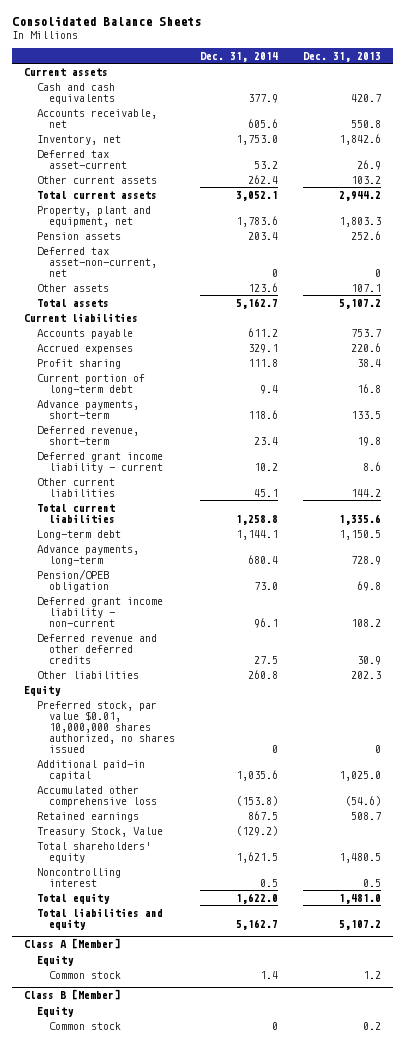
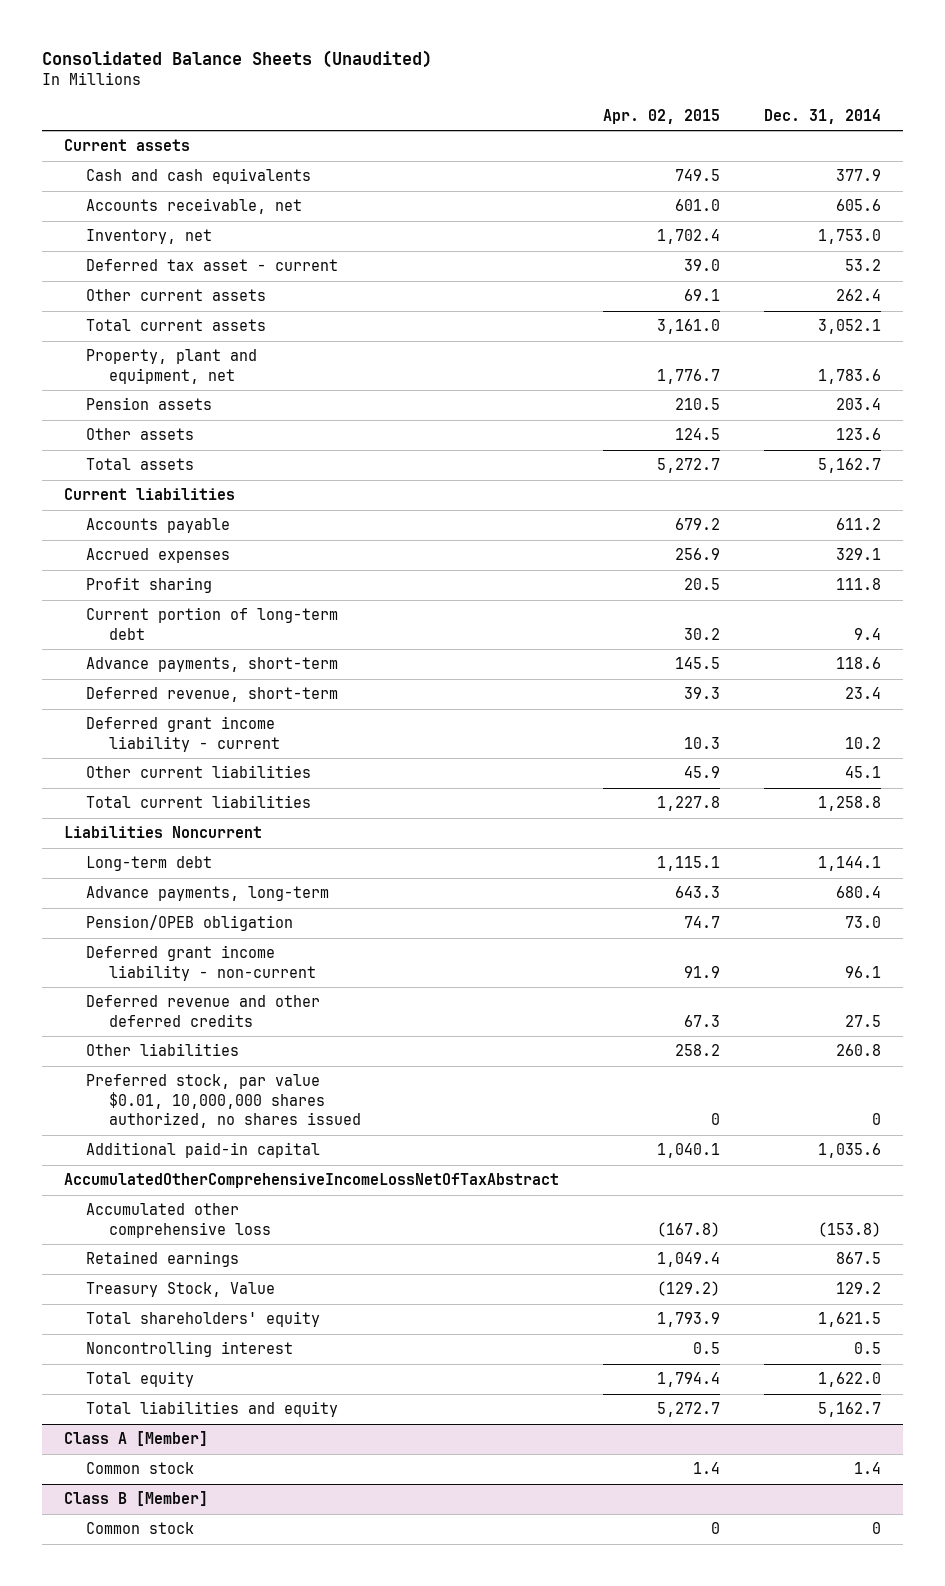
- Consolidated Balance Sheets
+ Consolidated Balance Sheets (Unaudited)
- | Dec. 31, 2014 | Dec. 31, 2013
+ | Apr. 02, 2015 | Dec. 31, 2014
- Deferred tax asset-current | 53.2 | 26.9
+ Deferred tax asset - current | 39.0 | 53.2
- Deferred tax asset-non-current, net | 0 | 0
+ Liabilities Noncurrent
- Equity
+ AccumulatedOtherComprehensiveIncomeLossNetOfTaxAbstract
- Treasury Stock, Value | (129.2) |
+ Treasury Stock, Value | (129.2) | 129.2
@ Class A [Member]
- Equity
@ Class B [Member]
- Equity

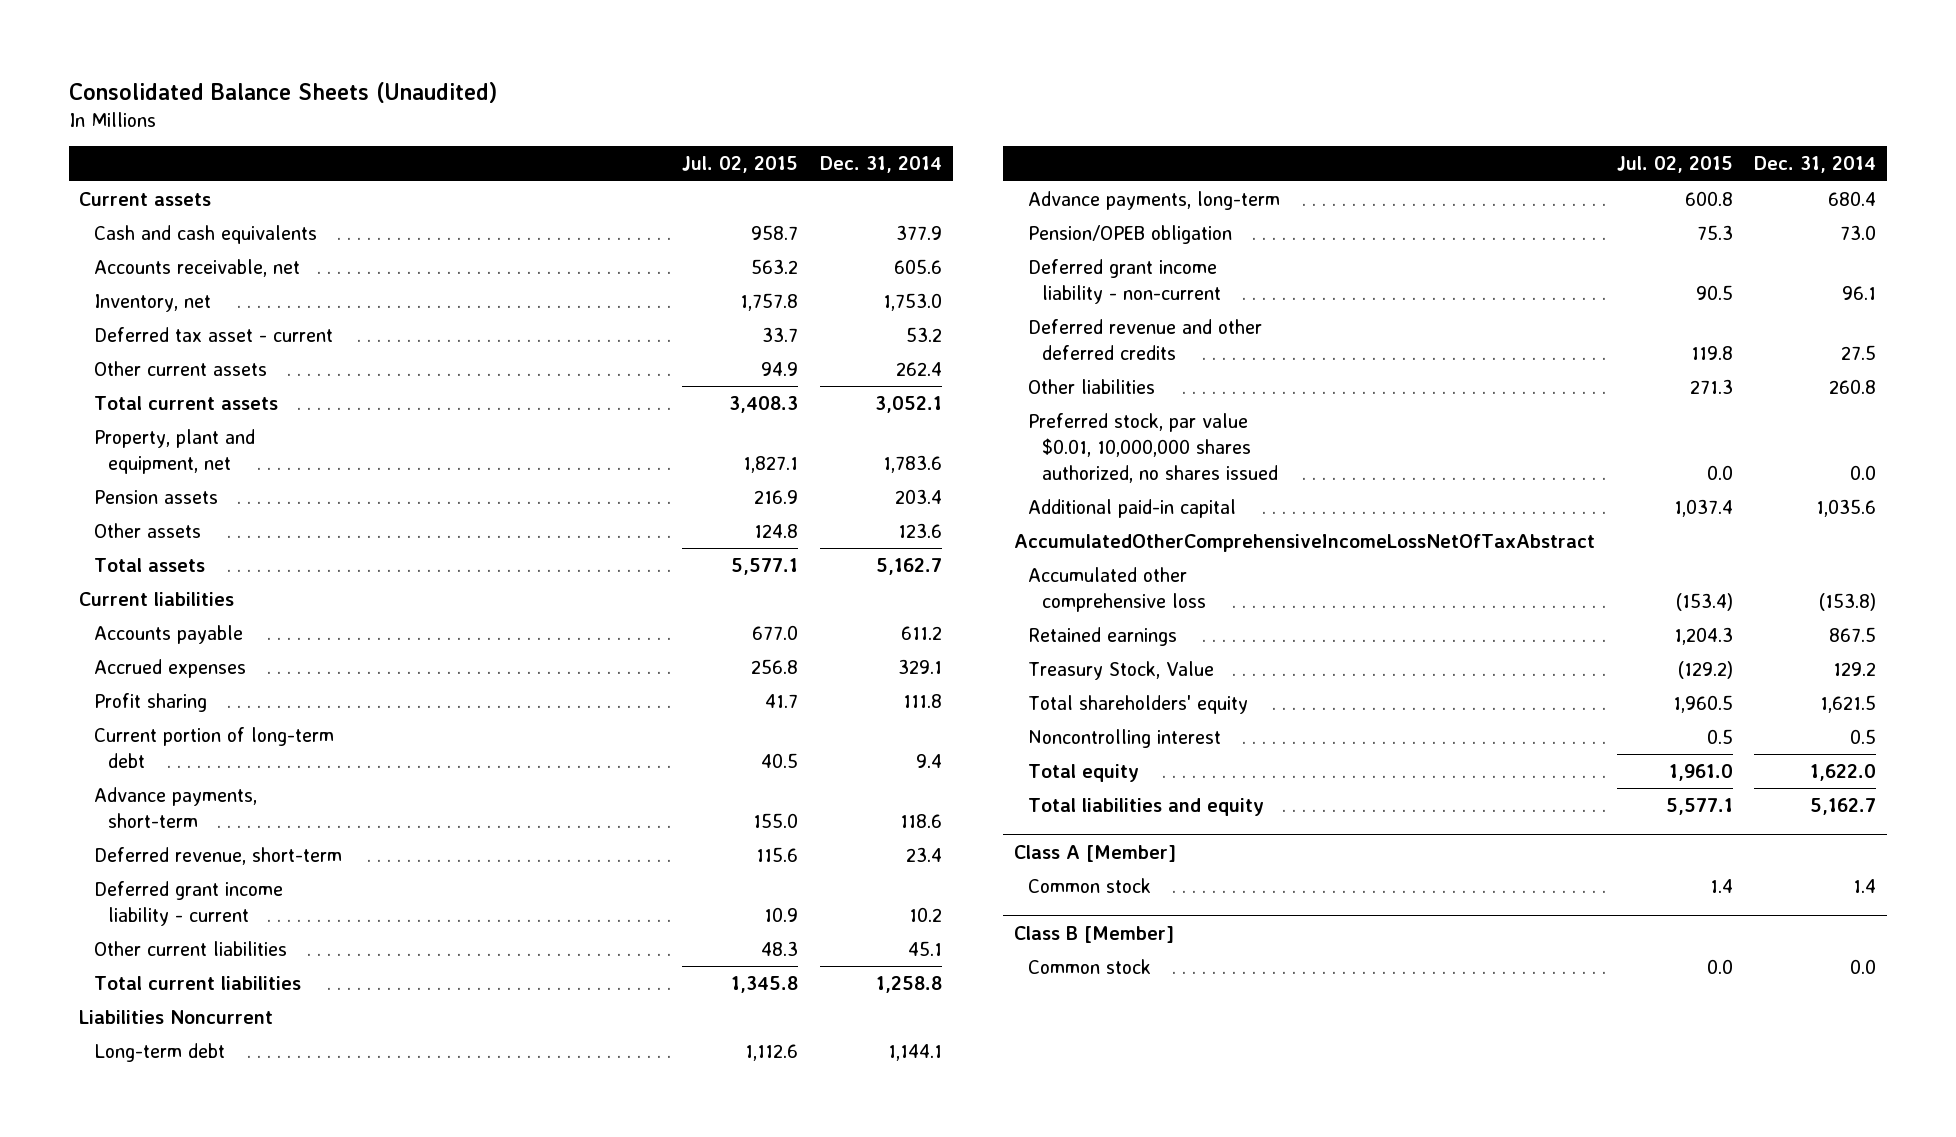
- | Apr. 02, 2015 | Dec. 31, 2014
+ | Jul. 02, 2015 | Dec. 31, 2014
- Preferred stock, par value $0.01, 10,000,000 shares authorized, no shares issued | 0 | 0
+ Preferred stock, par value $0.01, 10,000,000 shares authorized, no shares issued | 0.0 | 0.0
@ Class B [Member]
- Common stock | 0 | 0
+ Common stock | 0.0 | 0.0

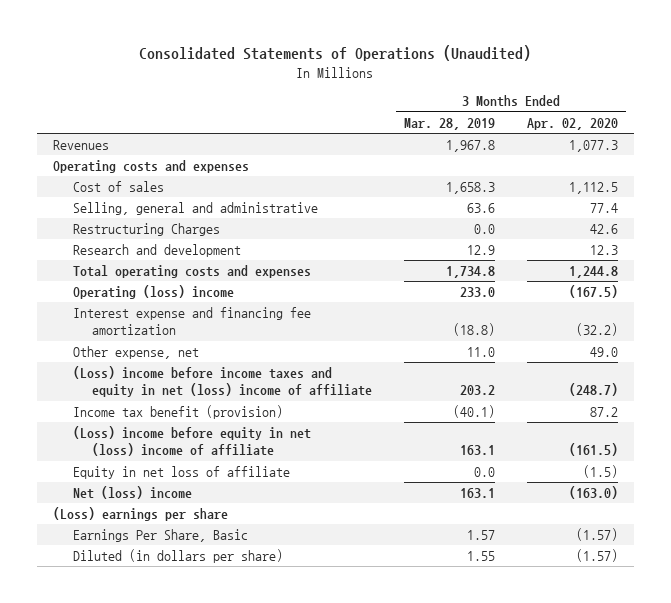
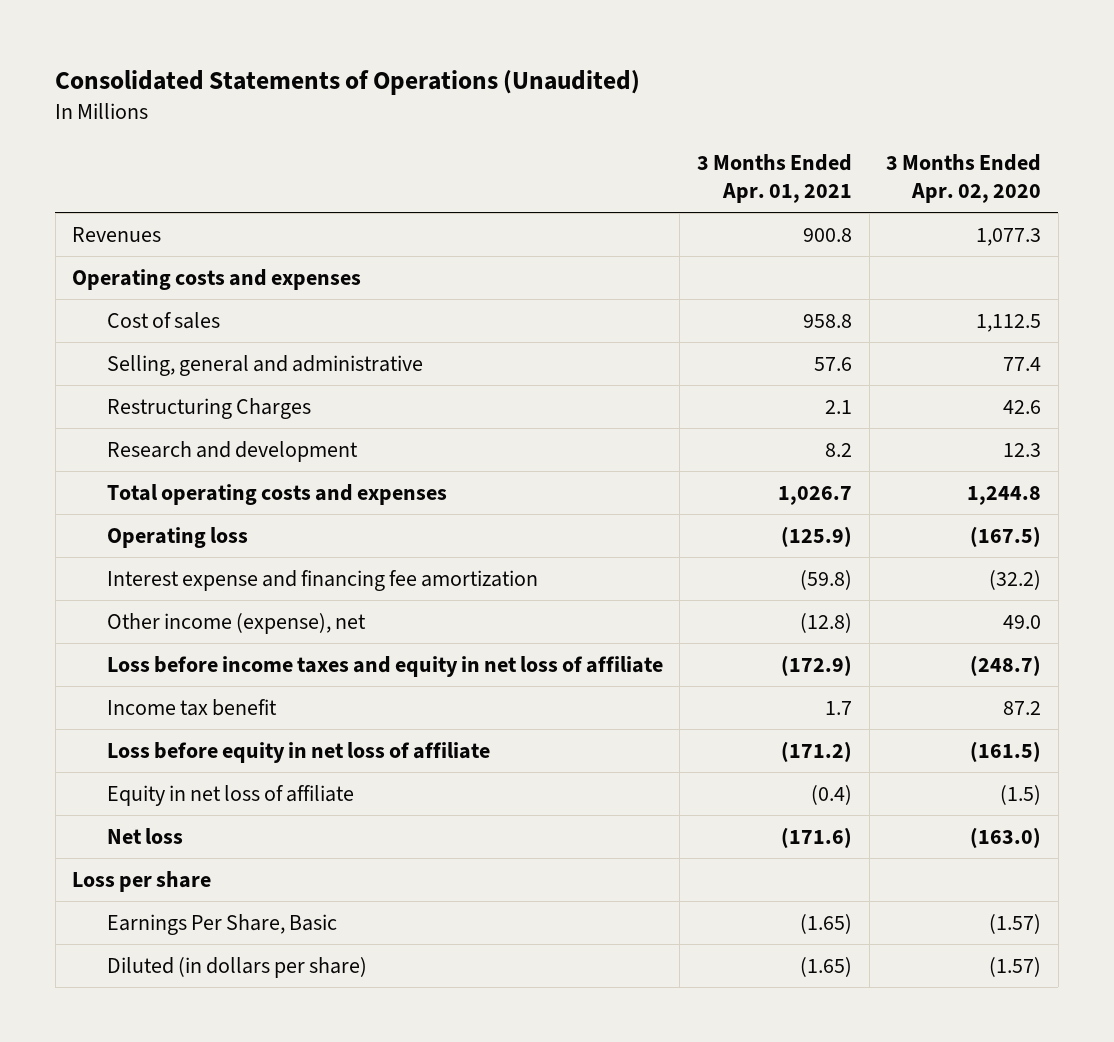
- | 3 Months Ended Mar. 28, 2019 | 3 Months Ended Apr. 02, 2020
+ | 3 Months Ended Apr. 01, 2021 | 3 Months Ended Apr. 02, 2020
- Operating (loss) income | 233.0 | (167.5)
+ Operating loss | (125.9) | (167.5)
- Other expense, net | 11.0 | 49.0
- (Loss) income before income taxes and equity in net (loss) income of affiliate | 203.2 | (248.7)
- Income tax benefit (provision) | (40.1) | 87.2
- (Loss) income before equity in net (loss) income of affiliate | 163.1 | (161.5)
+ Other income (expense), net | (12.8) | 49.0
+ Loss before income taxes and equity in net loss of affiliate | (172.9) | (248.7)
+ Income tax benefit | 1.7 | 87.2
+ Loss before equity in net loss of affiliate | (171.2) | (161.5)
- Net (loss) income | 163.1 | (163.0)
- (Loss) earnings per share
+ Net loss | (171.6) | (163.0)
+ Loss per share

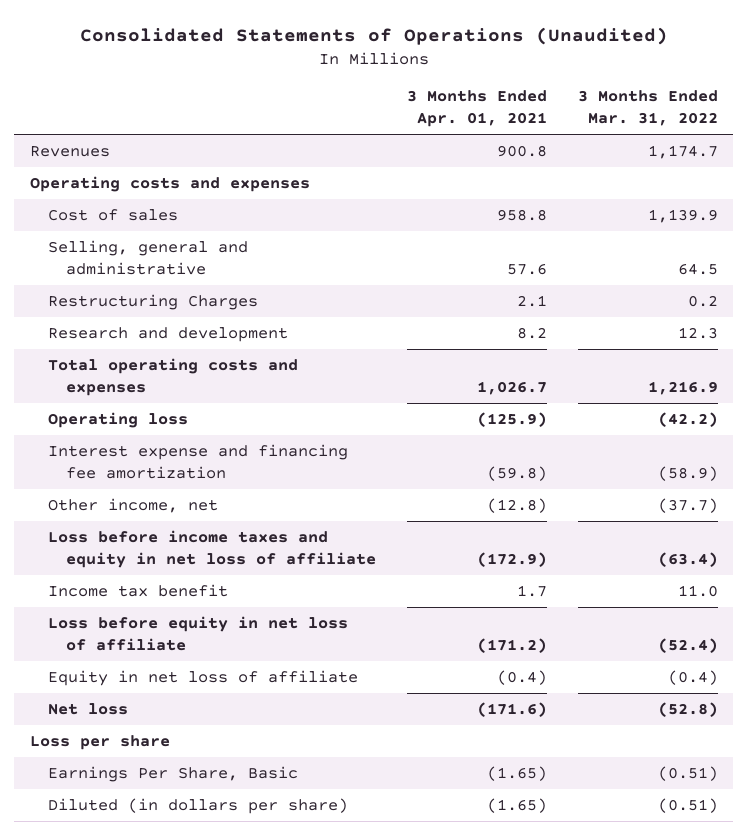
- | 3 Months Ended Apr. 01, 2021 | 3 Months Ended Apr. 02, 2020
+ | 3 Months Ended Apr. 01, 2021 | 3 Months Ended Mar. 31, 2022
- Other income (expense), net | (12.8) | 49.0
+ Other income, net | (12.8) | (37.7)

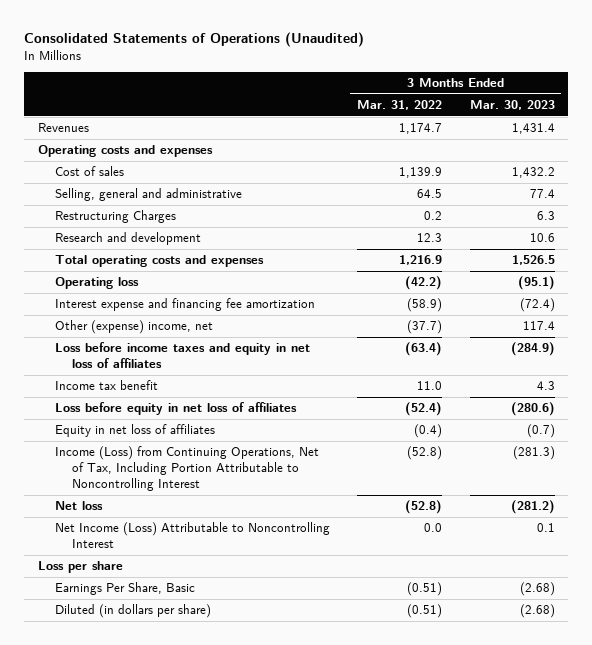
- | 3 Months Ended Apr. 01, 2021 | 3 Months Ended Mar. 31, 2022
+ | 3 Months Ended Mar. 31, 2022 | 3 Months Ended Mar. 30, 2023
- Other income, net | (12.8) | (37.7)
- Loss before income taxes and equity in net loss of affiliate | (172.9) | (63.4)
+ Other (expense) income, net | (37.7) | 117.4
+ Loss before income taxes and equity in net loss of affiliates | (63.4) | (284.9)
- Loss before equity in net loss of affiliate | (171.2) | (52.4)
- Equity in net loss of affiliate | (0.4) | (0.4)
+ Loss before equity in net loss of affiliates | (52.4) | (280.6)
+ Equity in net loss of affiliates | (0.4) | (0.7)
+ Income (Loss) from Continuing Operations, Net of Tax, Including Portion Attributable to Noncontrolling Interest | (52.8) | (281.3)
+ Net Income (Loss) Attributable to Noncontrolling Interest | 0.0 | 0.1

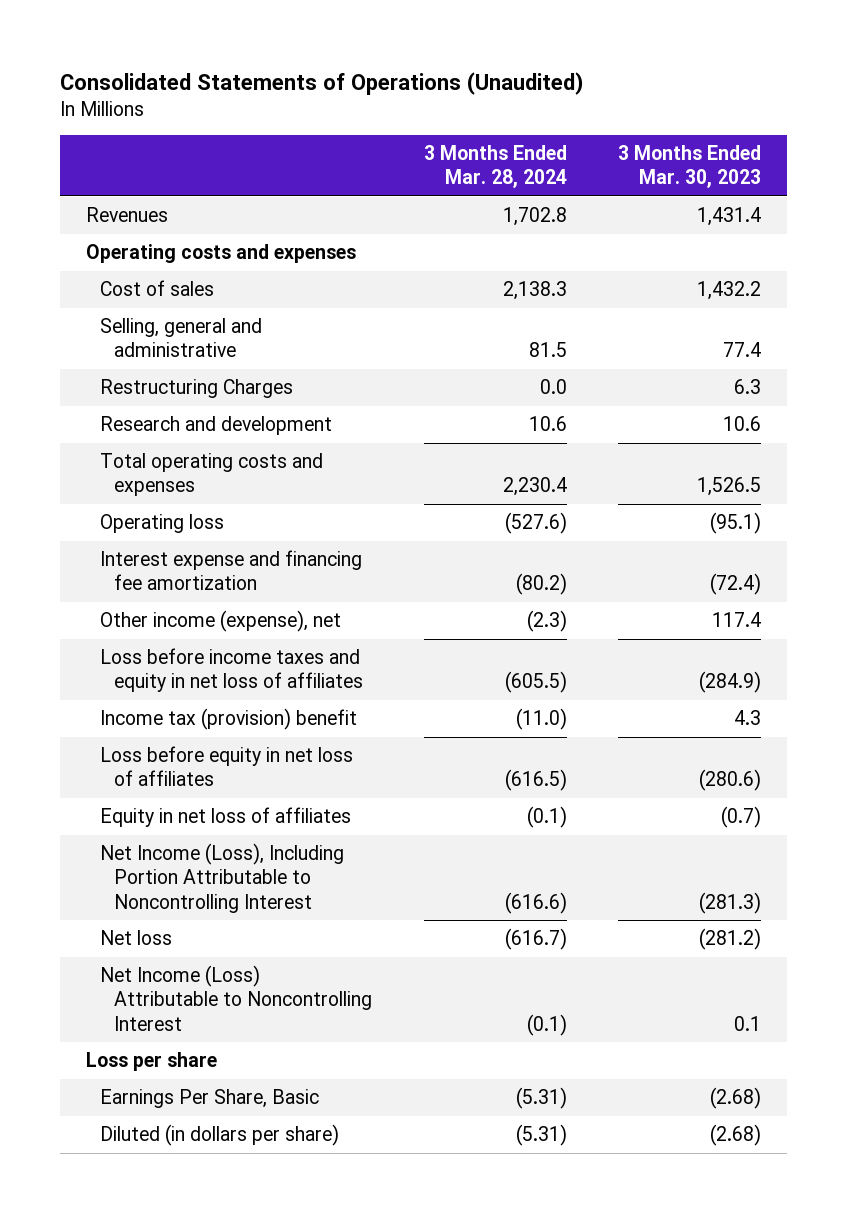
- | 3 Months Ended Mar. 31, 2022 | 3 Months Ended Mar. 30, 2023
+ | 3 Months Ended Mar. 28, 2024 | 3 Months Ended Mar. 30, 2023
- Other (expense) income, net | (37.7) | 117.4
+ Other income (expense), net | (2.3) | 117.4
- Income tax benefit | 11.0 | 4.3
+ Income tax (provision) benefit | (11.0) | 4.3
- Income (Loss) from Continuing Operations, Net of Tax, Including Portion Attributable to Noncontrolling Interest | (52.8) | (281.3)
+ Net Income (Loss), Including Portion Attributable to Noncontrolling Interest | (616.6) | (281.3)

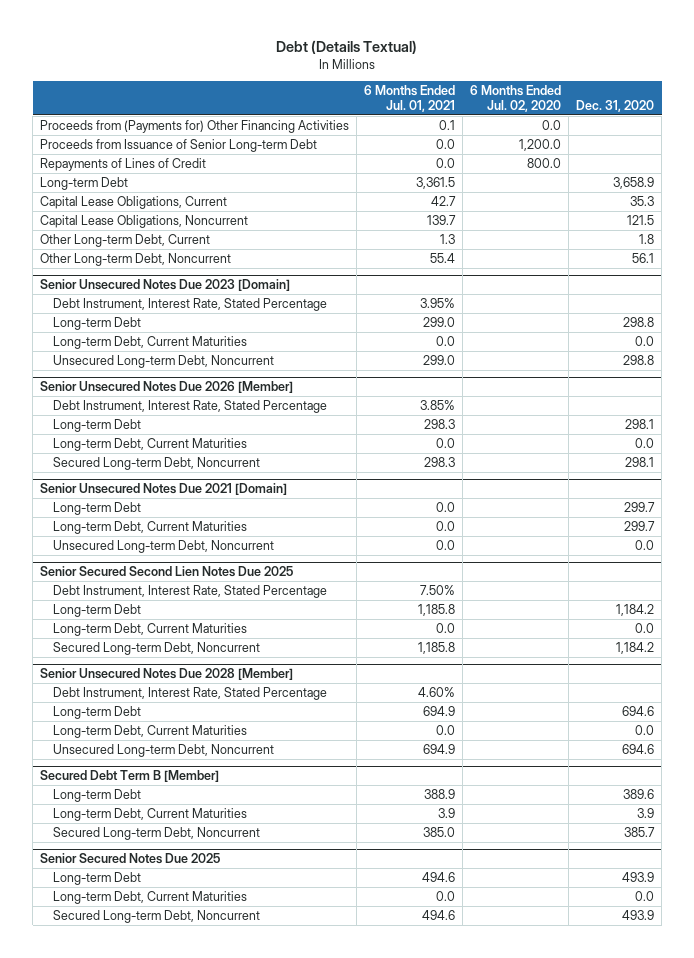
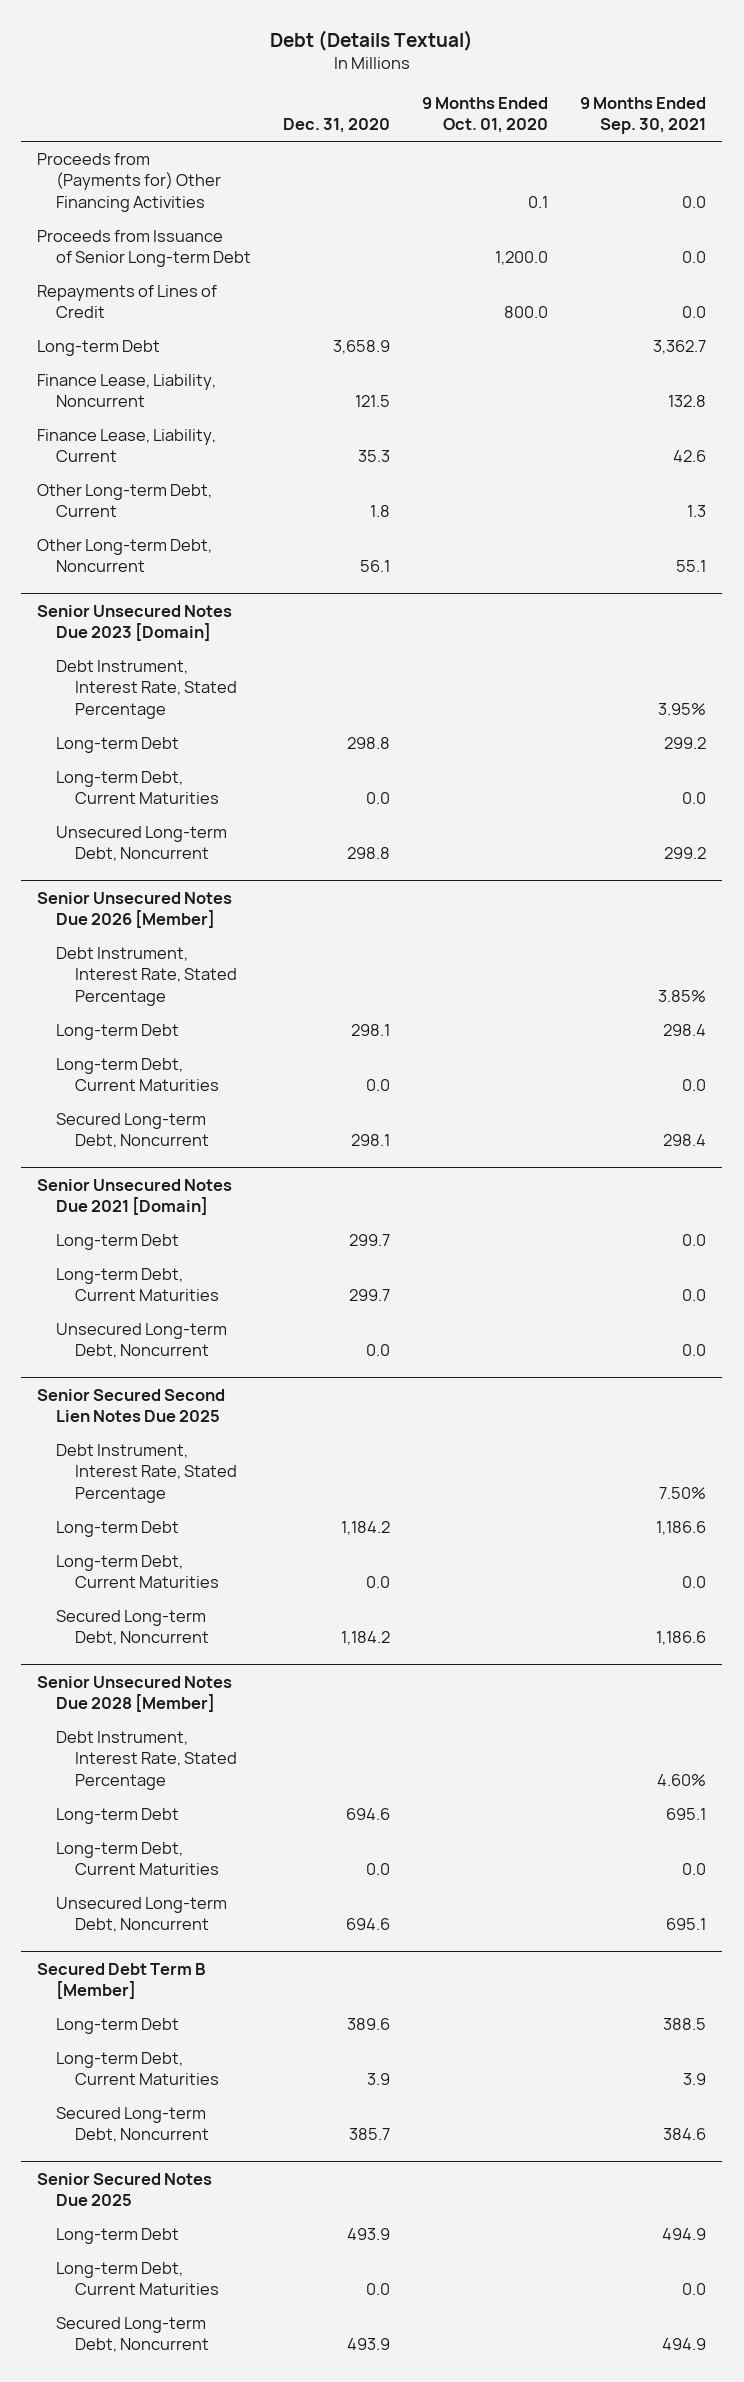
- | 6 Months Ended Jul. 01, 2021 | 6 Months Ended Jul. 02, 2020 | Dec. 31, 2020
+ | Dec. 31, 2020 | 9 Months Ended Oct. 01, 2020 | 9 Months Ended Sep. 30, 2021
- Capital Lease Obligations, Current | 42.7 | | 35.3
- Capital Lease Obligations, Noncurrent | 139.7 | | 121.5
+ Finance Lease, Liability, Noncurrent | 121.5 | | 132.8
+ Finance Lease, Liability, Current | 35.3 | | 42.6

